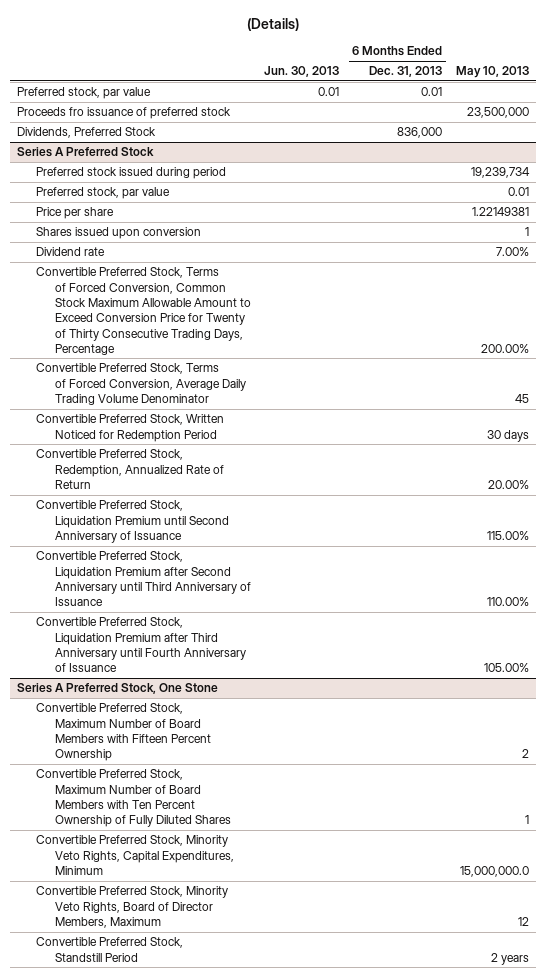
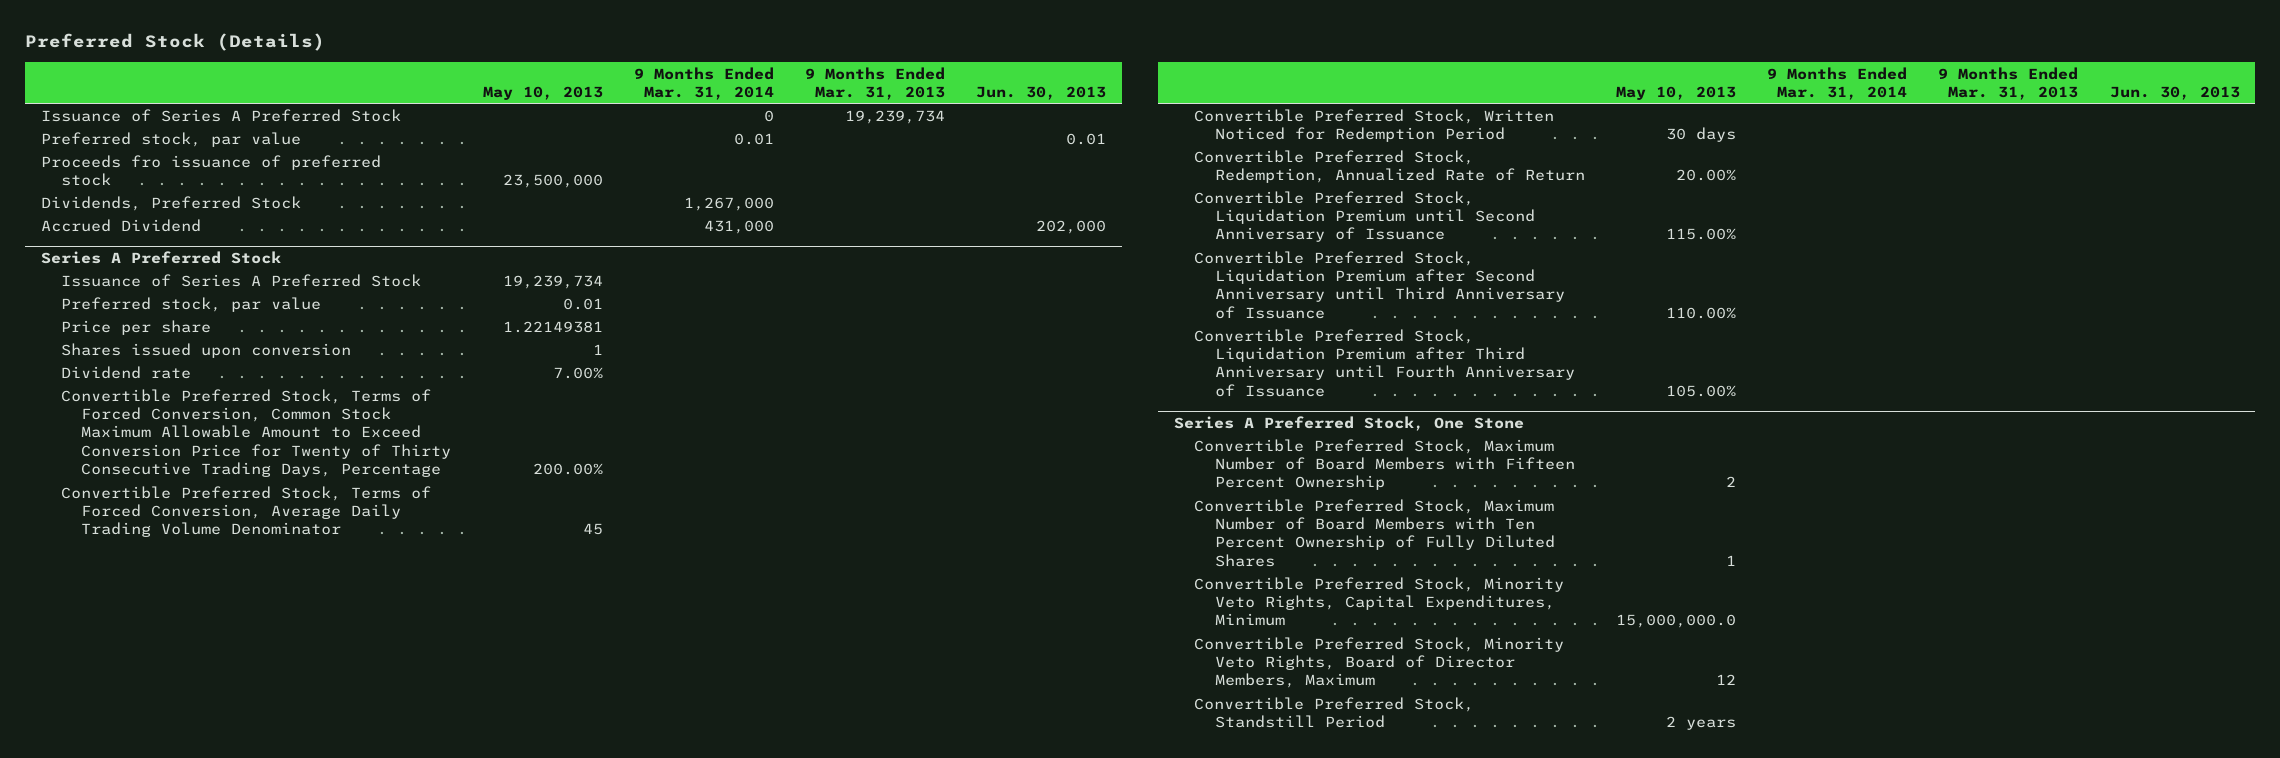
- (Details)
+ Preferred Stock (Details)
- | Jun. 30, 2013 | 6 Months Ended Dec. 31, 2013 | May 10, 2013
+ | May 10, 2013 | 9 Months Ended Mar. 31, 2014 | 9 Months Ended Mar. 31, 2013 | Jun. 30, 2013
+ Issuance of Series A Preferred Stock | | 0 | 19,239,734 |
+ Accrued Dividend | | 431,000 | | 202,000
@ Series A Preferred Stock
- Preferred stock issued during period | | | 19,239,734
+ Issuance of Series A Preferred Stock | 19,239,734 | | |

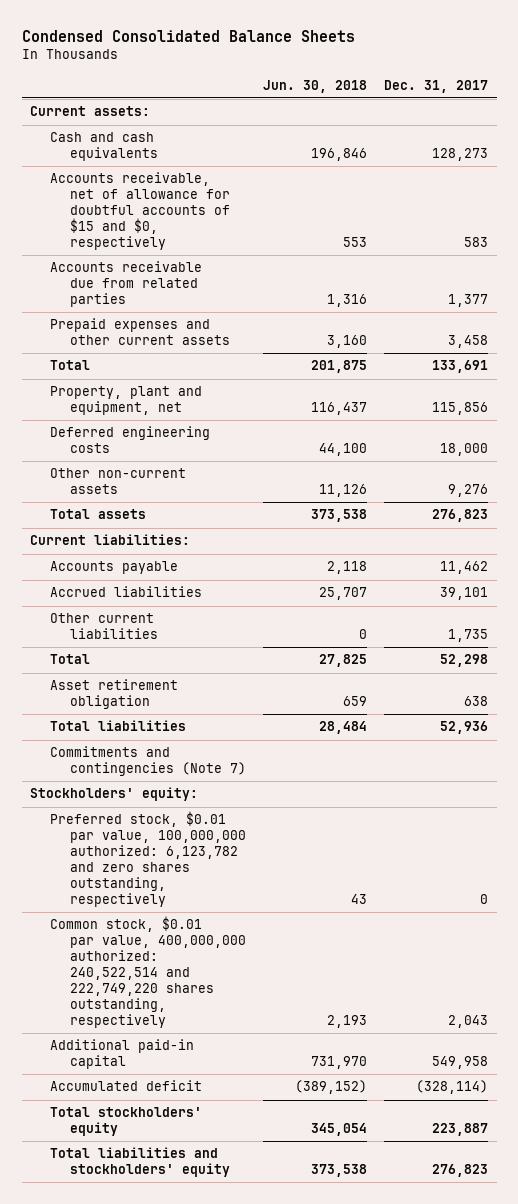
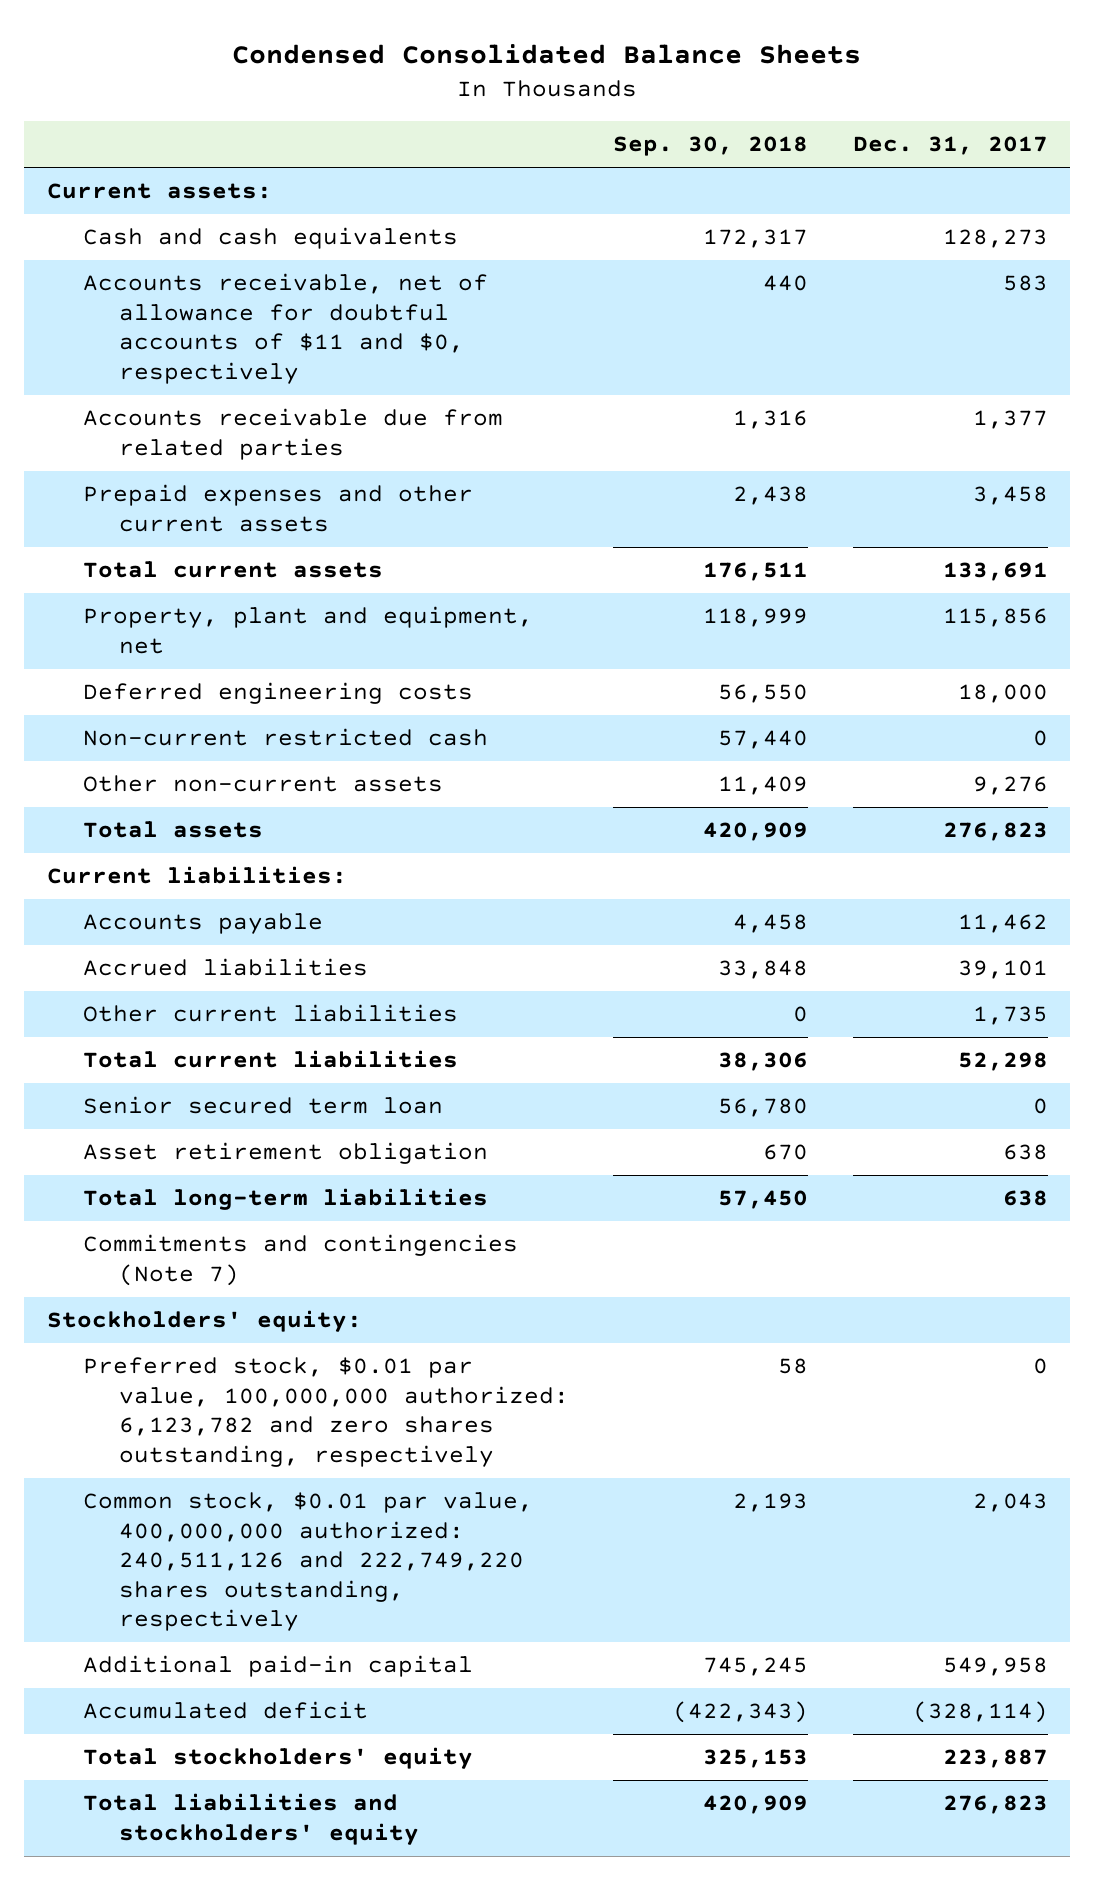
- | Jun. 30, 2018 | Dec. 31, 2017
+ | Sep. 30, 2018 | Dec. 31, 2017
- Accounts receivable, net of allowance for doubtful accounts of $15 and $0, respectively | 553 | 583
+ Accounts receivable, net of allowance for doubtful accounts of $11 and $0, respectively | 440 | 583
- Total | 201,875 | 133,691
+ Total current assets | 176,511 | 133,691
+ Non-current restricted cash | 57,440 | 0
- Total | 27,825 | 52,298
+ Total current liabilities | 38,306 | 52,298
+ Senior secured term loan | 56,780 | 0
- Total liabilities | 28,484 | 52,936
+ Total long-term liabilities | 57,450 | 638
- Common stock, $0.01 par value, 400,000,000 authorized: 240,522,514 and 222,749,220 shares outstanding, respectively | 2,193 | 2,043
+ Common stock, $0.01 par value, 400,000,000 authorized: 240,511,126 and 222,749,220 shares outstanding, respectively | 2,193 | 2,043

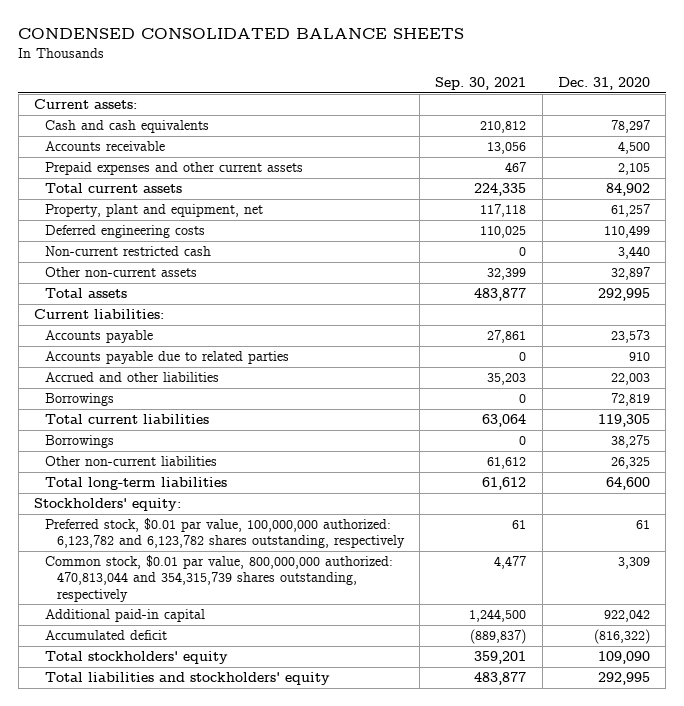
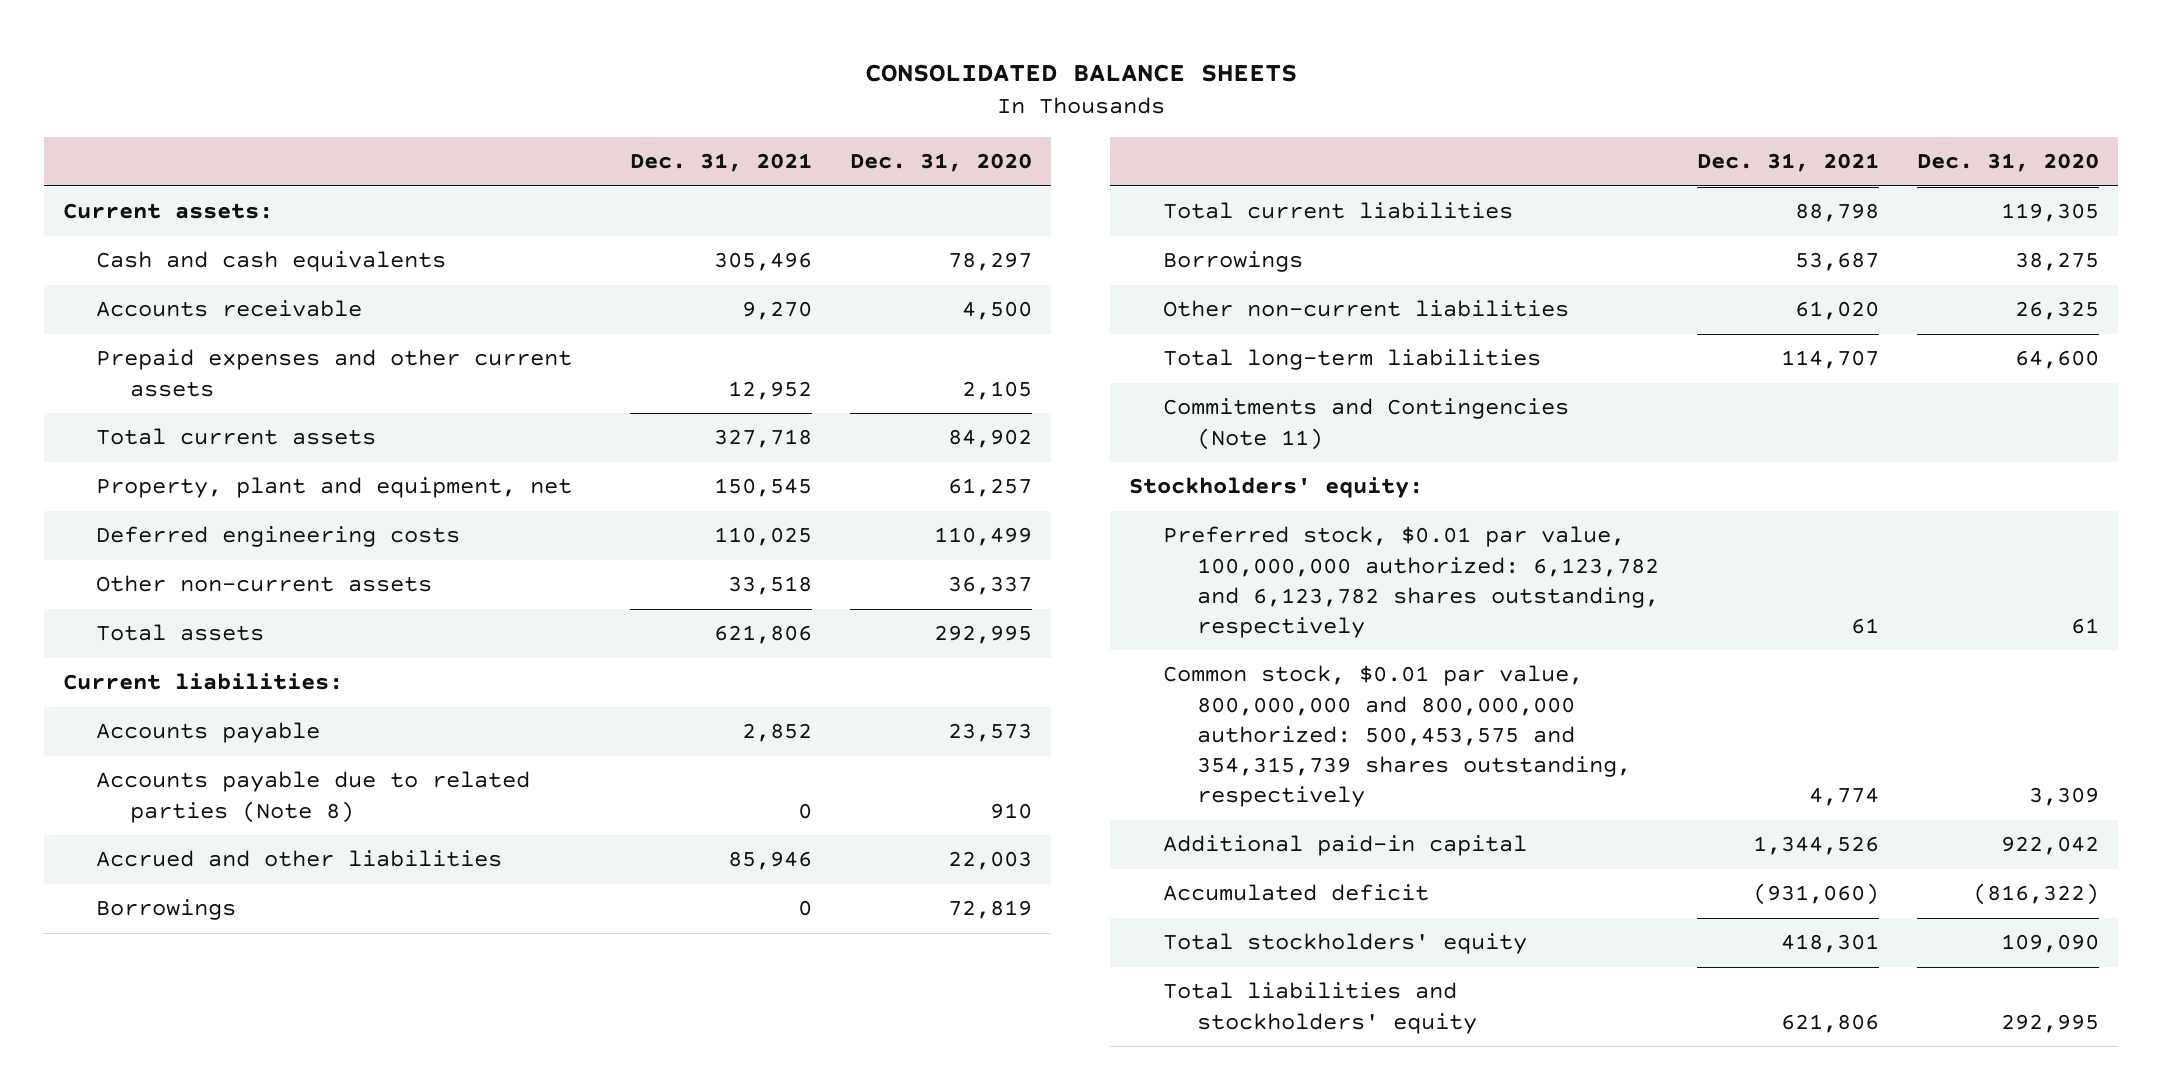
- CONDENSED CONSOLIDATED BALANCE SHEETS
+ CONSOLIDATED BALANCE SHEETS
- | Sep. 30, 2021 | Dec. 31, 2020
+ | Dec. 31, 2021 | Dec. 31, 2020
- Non-current restricted cash | 0 | 3,440
- Other non-current assets | 32,399 | 32,897
+ Other non-current assets | 33,518 | 36,337
- Accounts payable due to related parties | 0 | 910
+ Accounts payable due to related parties (Note 8) | 0 | 910
+ Commitments and Contingencies (Note 11)
- Common stock, $0.01 par value, 800,000,000 authorized: 470,813,044 and 354,315,739 shares outstanding, respectively | 4,477 | 3,309
+ Common stock, $0.01 par value, 800,000,000 and 800,000,000 authorized: 500,453,575 and 354,315,739 shares outstanding, respectively | 4,774 | 3,309

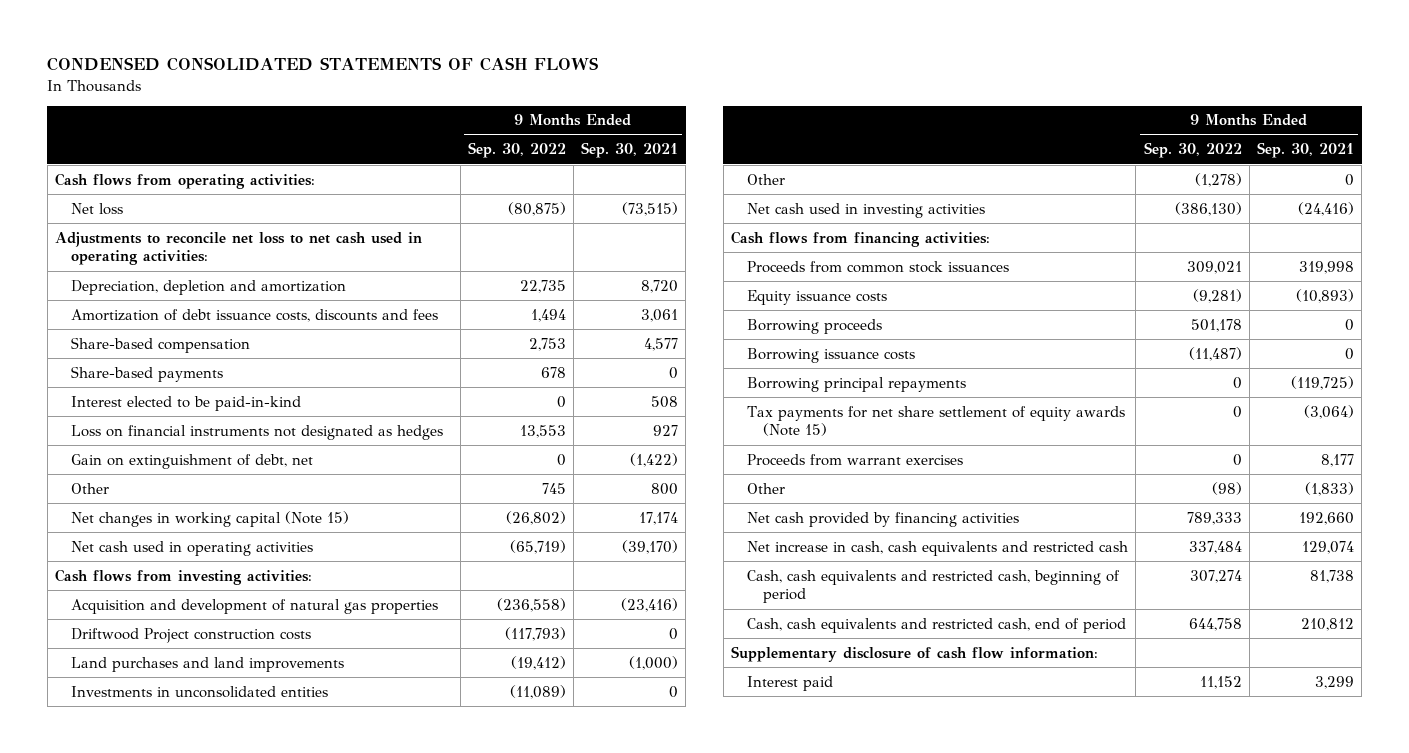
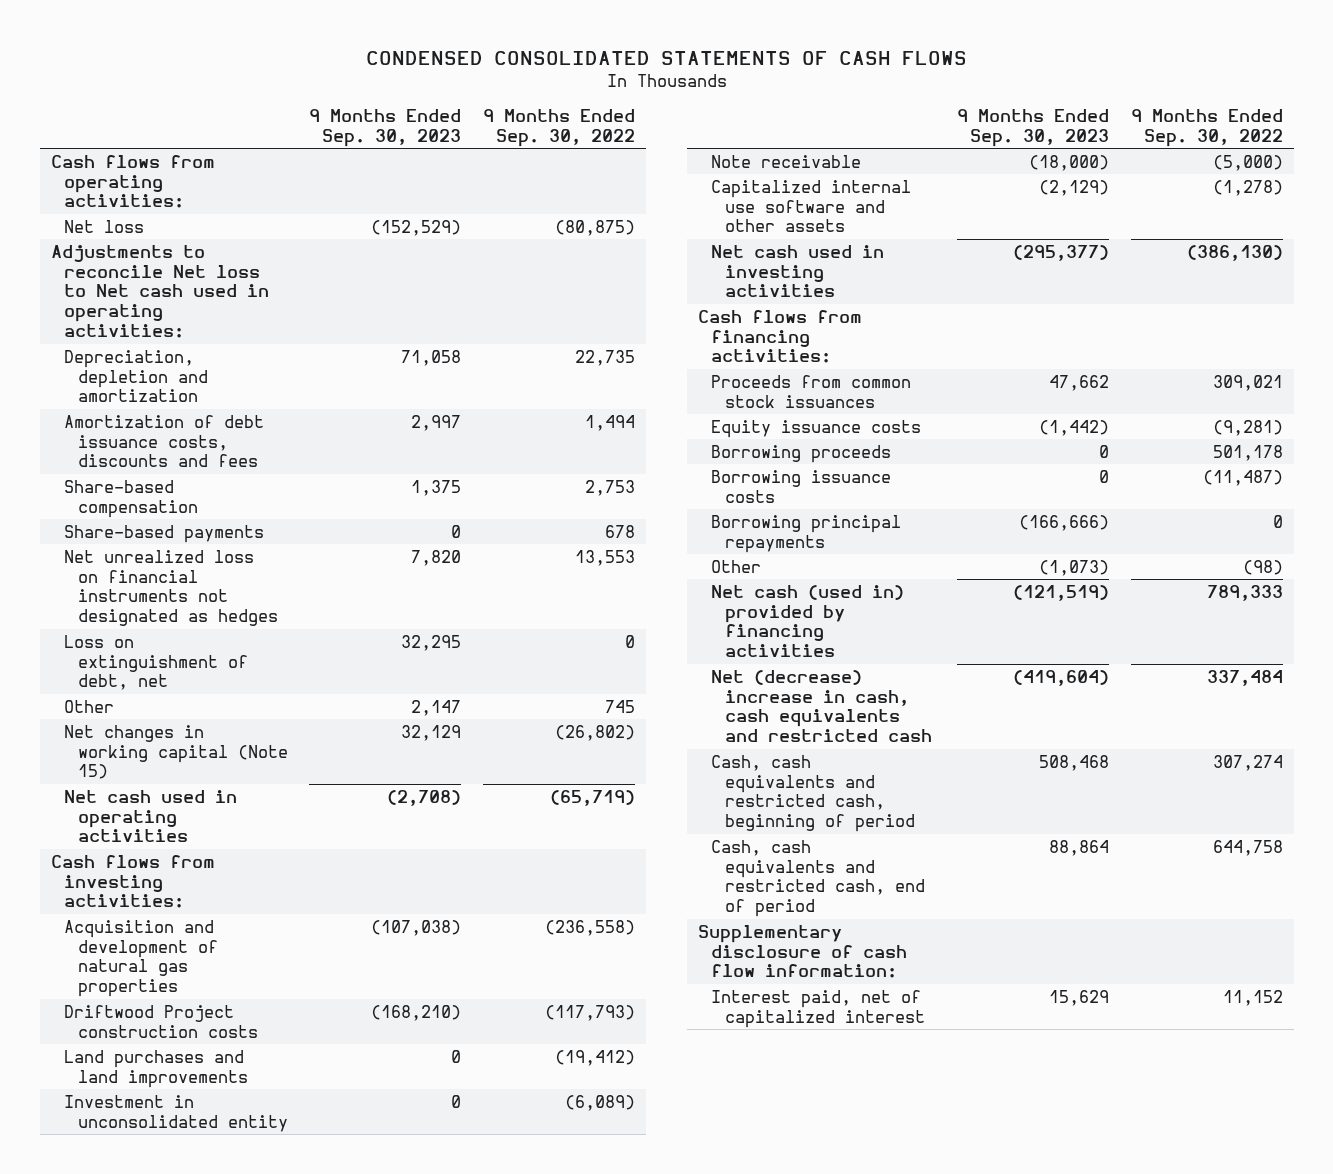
- | 9 Months Ended Sep. 30, 2022 | 9 Months Ended Sep. 30, 2021
+ | 9 Months Ended Sep. 30, 2023 | 9 Months Ended Sep. 30, 2022
- Adjustments to reconcile net loss to net cash used in operating activities:
+ Adjustments to reconcile Net loss to Net cash used in operating activities:
- Interest elected to be paid-in-kind | 0 | 508
- Loss on financial instruments not designated as hedges | 13,553 | 927
- Gain on extinguishment of debt, net | 0 | (1,422)
+ Net unrealized loss on financial instruments not designated as hedges | 7,820 | 13,553
+ Loss on extinguishment of debt, net | 32,295 | 0
- Investments in unconsolidated entities | (11,089) | 0
- Other | (1,278) | 0
+ Investment in unconsolidated entity | 0 | (6,089)
+ Note receivable | (18,000) | (5,000)
+ Capitalized internal use software and other assets | (2,129) | (1,278)
- Tax payments for net share settlement of equity awards (Note 15) | 0 | (3,064)
- Proceeds from warrant exercises | 0 | 8,177
- Net cash provided by financing activities | 789,333 | 192,660
- Net increase in cash, cash equivalents and restricted cash | 337,484 | 129,074
+ Net cash (used in) provided by financing activities | (121,519) | 789,333
+ Net (decrease) increase in cash, cash equivalents and restricted cash | (419,604) | 337,484
- Interest paid | 11,152 | 3,299
+ Interest paid, net of capitalized interest | 15,629 | 11,152

